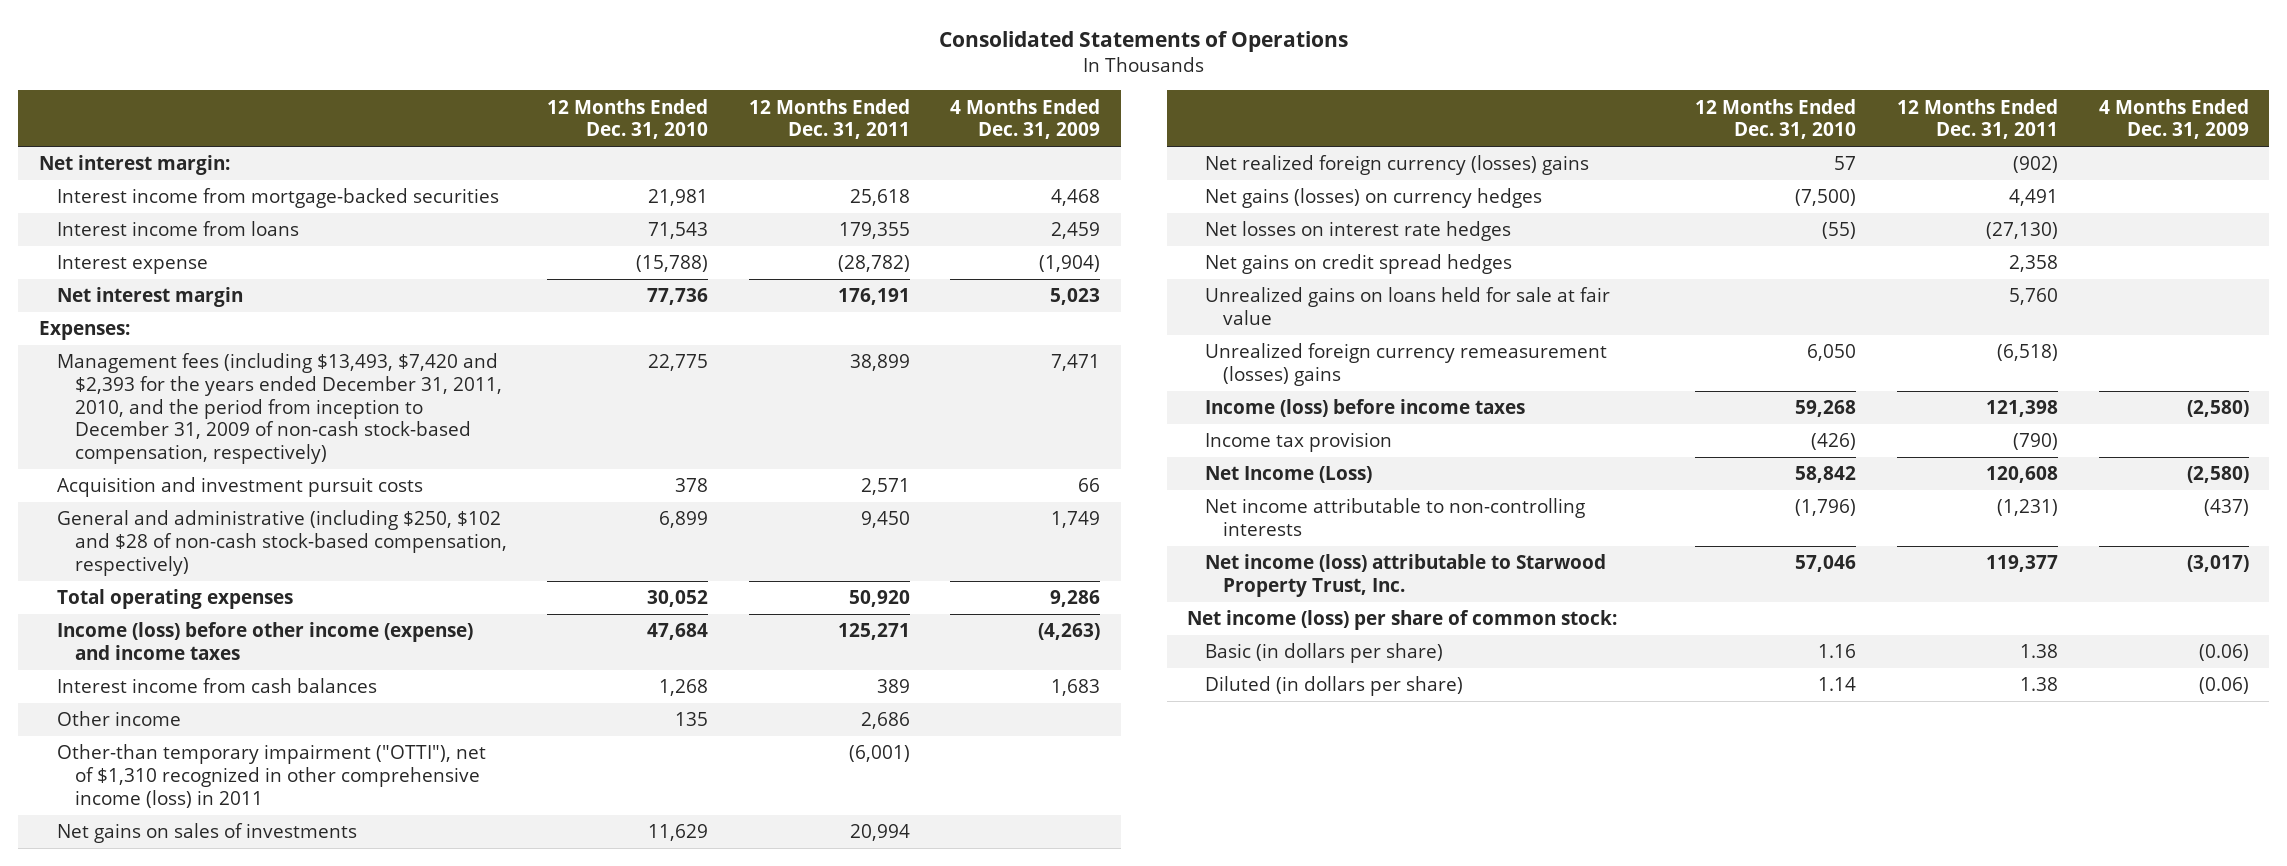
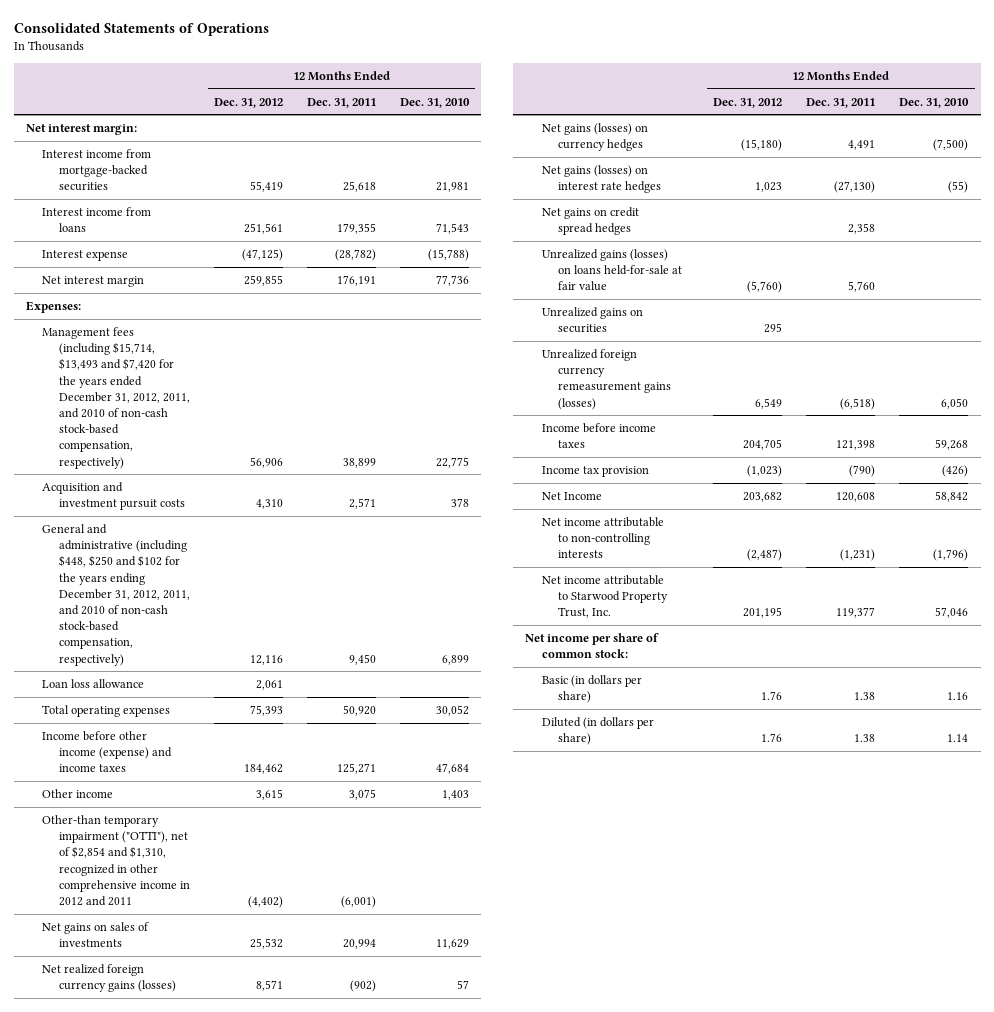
- | 12 Months Ended Dec. 31, 2010 | 12 Months Ended Dec. 31, 2011 | 4 Months Ended Dec. 31, 2009
+ | 12 Months Ended Dec. 31, 2012 | 12 Months Ended Dec. 31, 2011 | 12 Months Ended Dec. 31, 2010
- Management fees (including $13,493, $7,420 and $2,393 for the years ended December 31, 2011, 2010, and the period from inception to December 31, 2009 of non-cash stock-based compensation, respectively) | 22,775 | 38,899 | 7,471
+ Management fees (including $15,714, $13,493 and $7,420 for the years ended December 31, 2012, 2011, and 2010 of non-cash stock-based compensation, respectively) | 56,906 | 38,899 | 22,775
- General and administrative (including $250, $102 and $28 of non-cash stock-based compensation, respectively) | 6,899 | 9,450 | 1,749
+ General and administrative (including $448, $250 and $102 for the years ending December 31, 2012, 2011, and 2010 of non-cash stock-based compensation, respectively) | 12,116 | 9,450 | 6,899
+ Loan loss allowance | 2,061 | |
- Income (loss) before other income (expense) and income taxes | 47,684 | 125,271 | (4,263)
- Interest income from cash balances | 1,268 | 389 | 1,683
- Other income | 135 | 2,686 |
- Other-than temporary impairment ("OTTI"), net of $1,310 recognized in other comprehensive income (loss) in 2011 | | (6,001) |
+ Income before other income (expense) and income taxes | 184,462 | 125,271 | 47,684
+ Other income | 3,615 | 3,075 | 1,403
+ Other-than temporary impairment ("OTTI"), net of $2,854 and $1,310, recognized in other comprehensive income in 2012 and 2011 | (4,402) | (6,001) |
- Net realized foreign currency (losses) gains | 57 | (902) |
+ Net realized foreign currency gains (losses) | 8,571 | (902) | 57
- Net losses on interest rate hedges | (55) | (27,130) |
+ Net gains (losses) on interest rate hedges | 1,023 | (27,130) | (55)
- Unrealized gains on loans held for sale at fair value | | 5,760 |
- Unrealized foreign currency remeasurement (losses) gains | 6,050 | (6,518) |
- Income (loss) before income taxes | 59,268 | 121,398 | (2,580)
+ Unrealized gains (losses) on loans held-for-sale at fair value | (5,760) | 5,760 |
+ Unrealized gains on securities | 295 | |
+ Unrealized foreign currency remeasurement gains (losses) | 6,549 | (6,518) | 6,050
+ Income before income taxes | 204,705 | 121,398 | 59,268
- Net Income (Loss) | 58,842 | 120,608 | (2,580)
+ Net Income | 203,682 | 120,608 | 58,842
- Net income (loss) attributable to Starwood Property Trust, Inc. | 57,046 | 119,377 | (3,017)
- Net income (loss) per share of common stock:
+ Net income attributable to Starwood Property Trust, Inc. | 201,195 | 119,377 | 57,046
+ Net income per share of common stock:

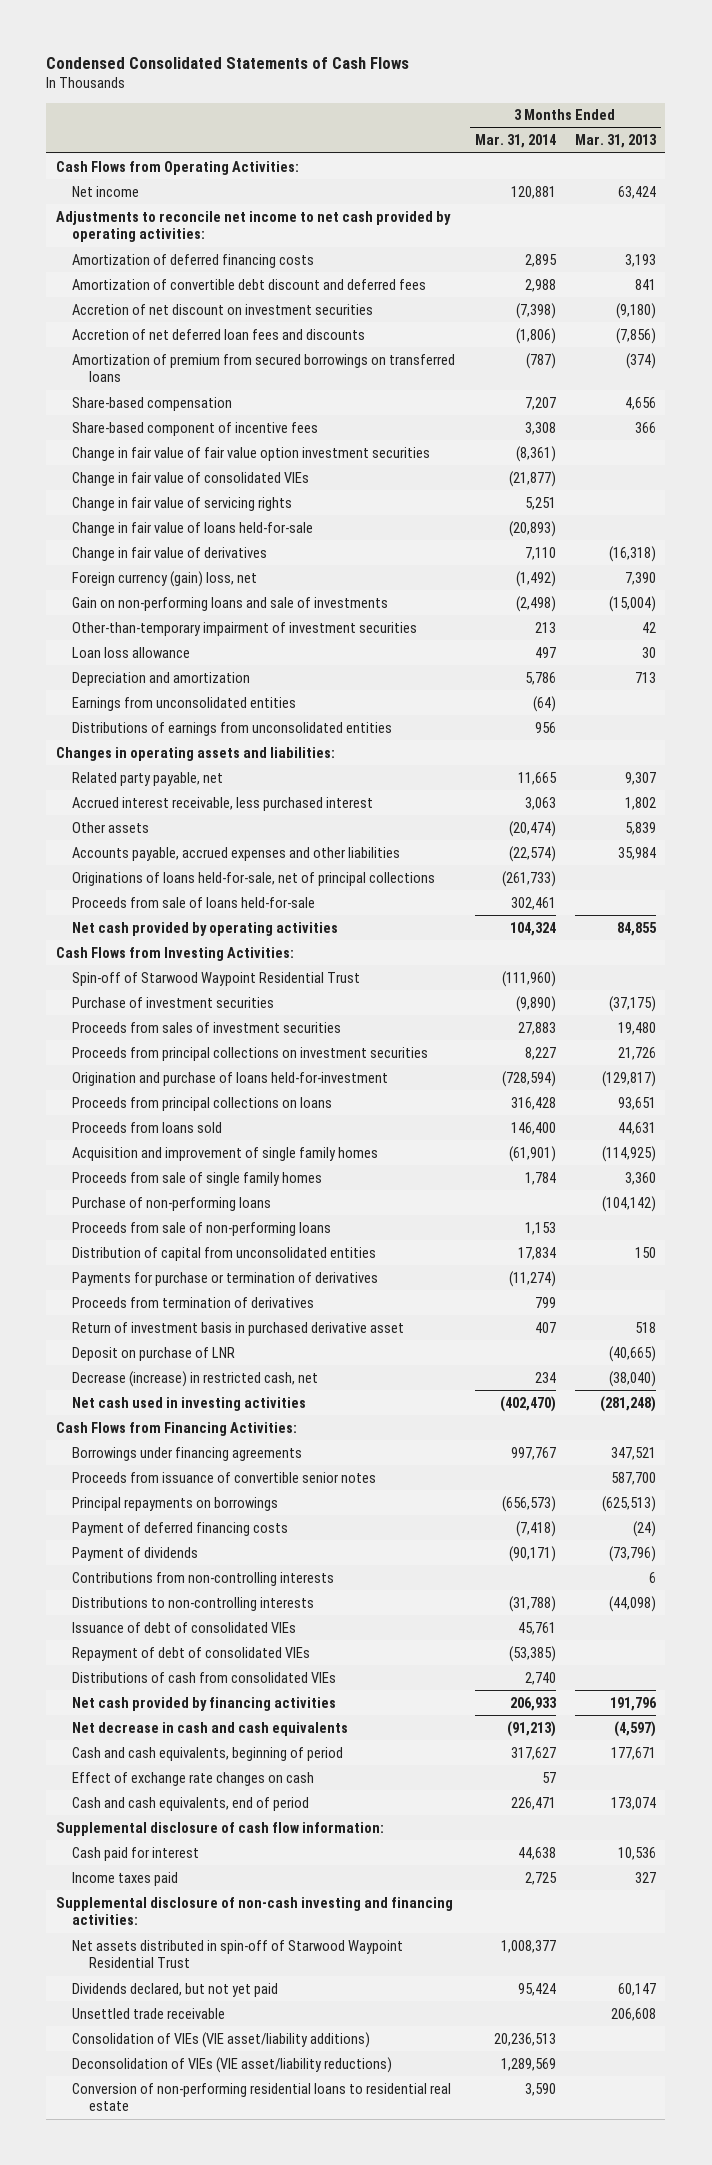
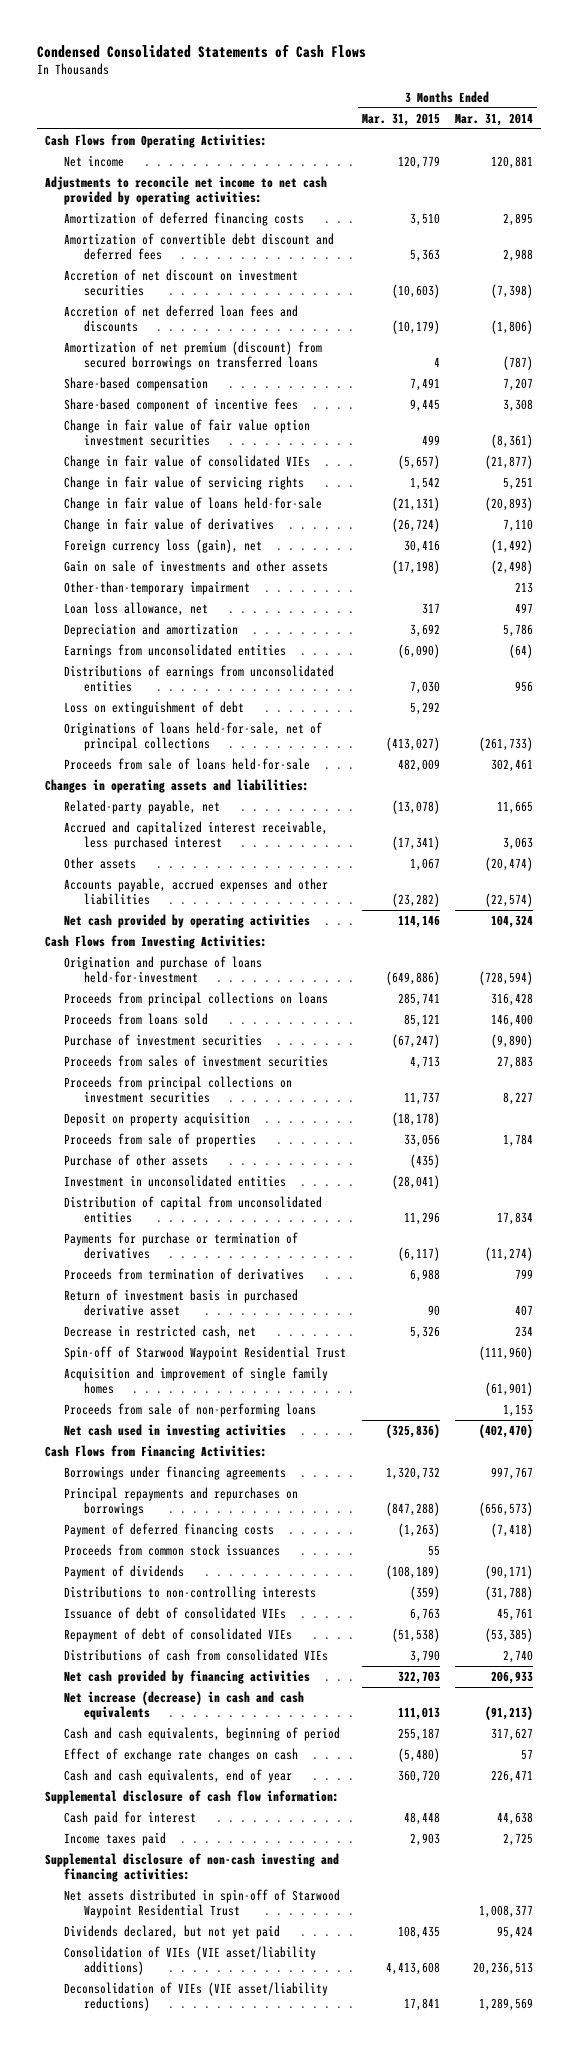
- | 3 Months Ended Mar. 31, 2014 | 3 Months Ended Mar. 31, 2013
+ | 3 Months Ended Mar. 31, 2015 | 3 Months Ended Mar. 31, 2014
- Amortization of premium from secured borrowings on transferred loans | (787) | (374)
+ Amortization of net premium (discount) from secured borrowings on transferred loans | 4 | (787)
- Foreign currency (gain) loss, net | (1,492) | 7,390
- Gain on non-performing loans and sale of investments | (2,498) | (15,004)
- Other-than-temporary impairment of investment securities | 213 | 42
- Loan loss allowance | 497 | 30
+ Foreign currency loss (gain), net | 30,416 | (1,492)
+ Gain on sale of investments and other assets | (17,198) | (2,498)
+ Other-than-temporary impairment | | 213
+ Loan loss allowance, net | 317 | 497
+ Loss on extinguishment of debt | 5,292 |
moved up: Originations of loans held-for-sale, net of principal collections | (413,027) | (261,733)
moved up: Proceeds from sale of loans held-for-sale | 482,009 | 302,461
- Related party payable, net | 11,665 | 9,307
- Accrued interest receivable, less purchased interest | 3,063 | 1,802
+ Related-party payable, net | (13,078) | 11,665
+ Accrued and capitalized interest receivable, less purchased interest | (17,341) | 3,063
- Proceeds from sale of single family homes | 1,784 | 3,360
- Purchase of non-performing loans | | (104,142)
moved down: Purchase of investment securities | (67,247) | (9,890)
moved down: Proceeds from sales of investment securities | 4,713 | 27,883
moved down: Proceeds from principal collections on investment securities | 11,737 | 8,227
+ Deposit on property acquisition | (18,178) |
+ Proceeds from sale of properties | 33,056 | 1,784
+ Purchase of other assets | (435) |
+ Investment in unconsolidated entities | (28,041) |
- Deposit on purchase of LNR | | (40,665)
- Decrease (increase) in restricted cash, net | 234 | (38,040)
+ Decrease in restricted cash, net | 5,326 | 234
moved down: Spin-off of Starwood Waypoint Residential Trust | | (111,960)
moved down: Acquisition and improvement of single family homes | | (61,901)
moved down: Proceeds from sale of non-performing loans | | 1,153
- Proceeds from issuance of convertible senior notes | | 587,700
- Principal repayments on borrowings | (656,573) | (625,513)
+ Principal repayments and repurchases on borrowings | (847,288) | (656,573)
+ Proceeds from common stock issuances | 55 |
- Contributions from non-controlling interests | | 6
- Net decrease in cash and cash equivalents | (91,213) | (4,597)
+ Net increase (decrease) in cash and cash equivalents | 111,013 | (91,213)
- Cash and cash equivalents, end of period | 226,471 | 173,074
+ Cash and cash equivalents, end of year | 360,720 | 226,471
- Unsettled trade receivable | | 206,608
- Conversion of non-performing residential loans to residential real estate | 3,590 |

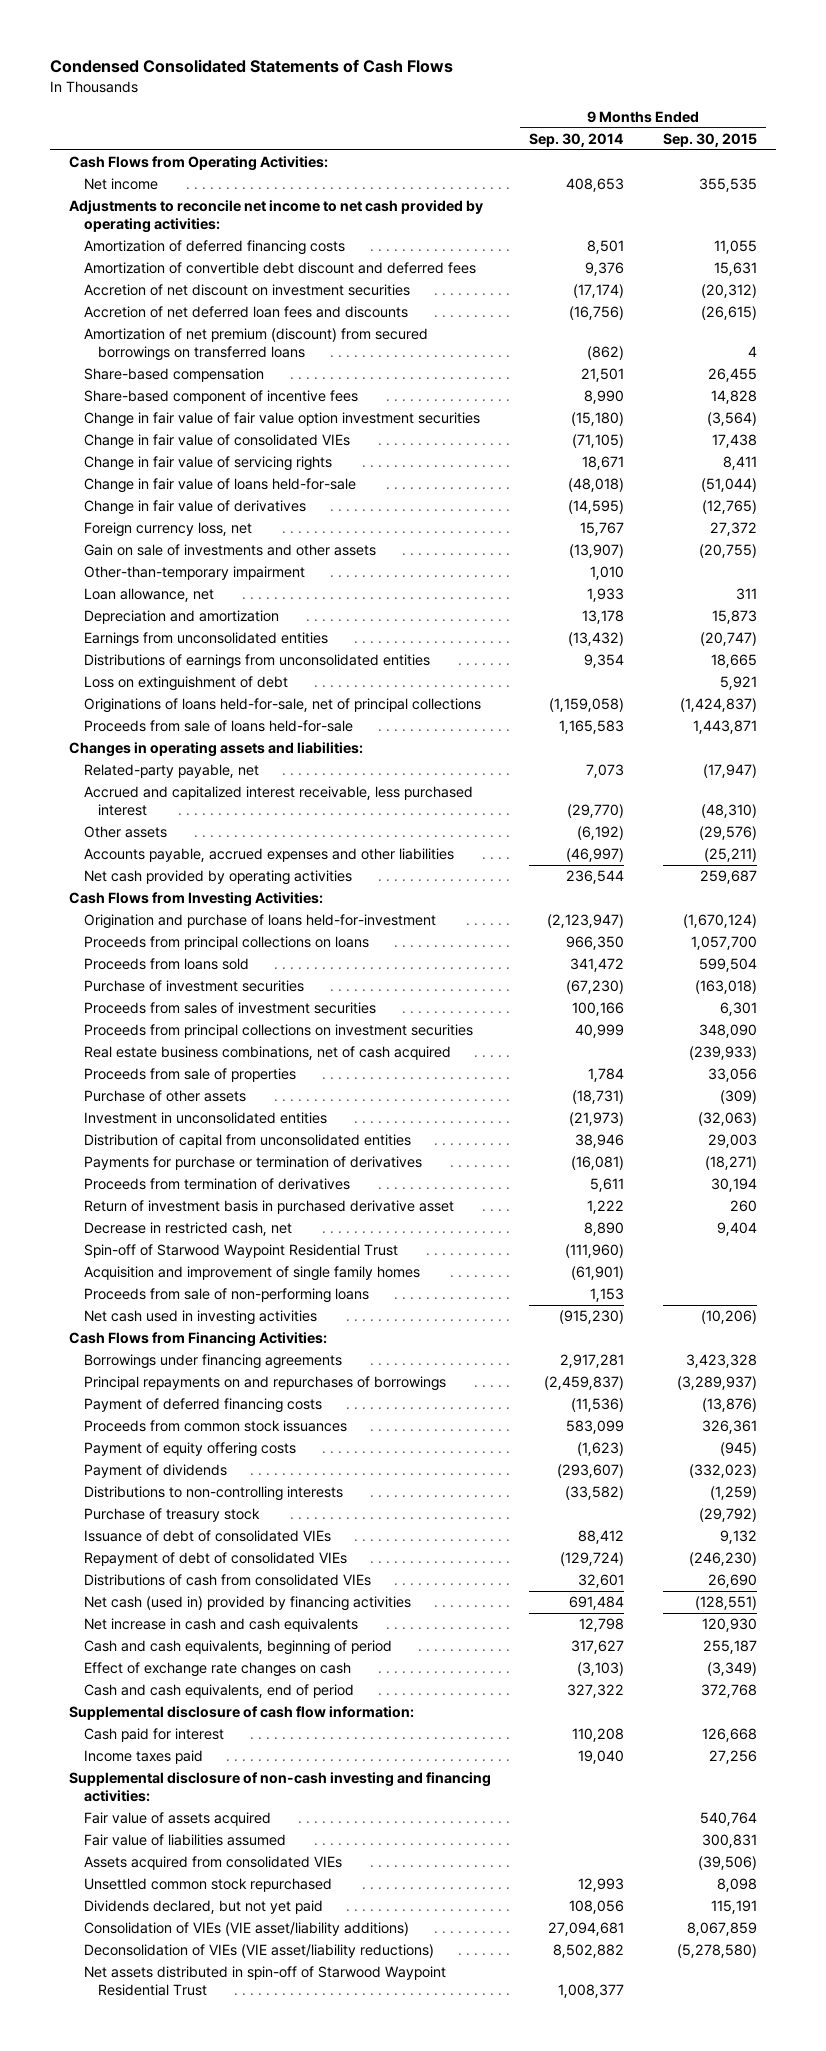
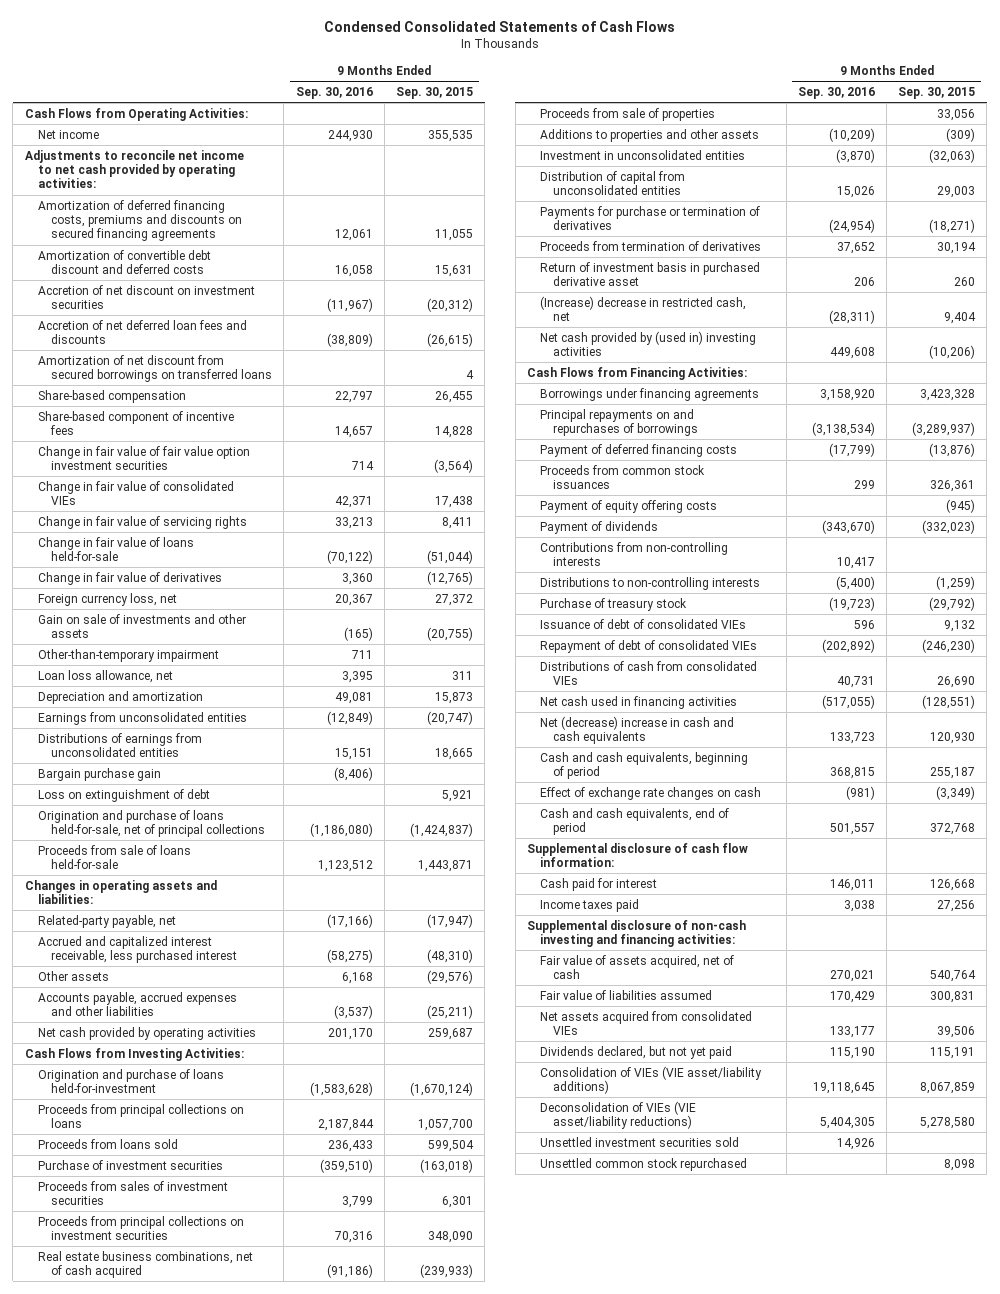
- | 9 Months Ended Sep. 30, 2014 | 9 Months Ended Sep. 30, 2015
+ | 9 Months Ended Sep. 30, 2016 | 9 Months Ended Sep. 30, 2015
- Amortization of deferred financing costs | 8,501 | 11,055
- Amortization of convertible debt discount and deferred fees | 9,376 | 15,631
+ Amortization of deferred financing costs, premiums and discounts on secured financing agreements | 12,061 | 11,055
+ Amortization of convertible debt discount and deferred costs | 16,058 | 15,631
- Amortization of net premium (discount) from secured borrowings on transferred loans | (862) | 4
+ Amortization of net discount from secured borrowings on transferred loans | | 4
- Loan allowance, net | 1,933 | 311
+ Loan loss allowance, net | 3,395 | 311
+ Bargain purchase gain | (8,406) |
- Originations of loans held-for-sale, net of principal collections | (1,159,058) | (1,424,837)
+ Origination and purchase of loans held-for-sale, net of principal collections | (1,186,080) | (1,424,837)
- Purchase of other assets | (18,731) | (309)
+ Additions to properties and other assets | (10,209) | (309)
- Decrease in restricted cash, net | 8,890 | 9,404
- Spin-off of Starwood Waypoint Residential Trust | (111,960) |
- Acquisition and improvement of single family homes | (61,901) |
- Proceeds from sale of non-performing loans | 1,153 |
- Net cash used in investing activities | (915,230) | (10,206)
+ (Increase) decrease in restricted cash, net | (28,311) | 9,404
+ Net cash provided by (used in) investing activities | 449,608 | (10,206)
+ Contributions from non-controlling interests | 10,417 |
- Net cash (used in) provided by financing activities | 691,484 | (128,551)
- Net increase in cash and cash equivalents | 12,798 | 120,930
+ Net cash used in financing activities | (517,055) | (128,551)
+ Net (decrease) increase in cash and cash equivalents | 133,723 | 120,930
- Fair value of assets acquired | | 540,764
+ Fair value of assets acquired, net of cash | 270,021 | 540,764
- Assets acquired from consolidated VIEs | | (39,506)
+ Net assets acquired from consolidated VIEs | 133,177 | 39,506
- Deconsolidation of VIEs (VIE asset/liability reductions) | 8,502,882 | (5,278,580)
- Net assets distributed in spin-off of Starwood Waypoint Residential Trust | 1,008,377 |
+ Deconsolidation of VIEs (VIE asset/liability reductions) | 5,404,305 | 5,278,580
+ Unsettled investment securities sold | 14,926 |
moved down: Unsettled common stock repurchased | | 8,098

